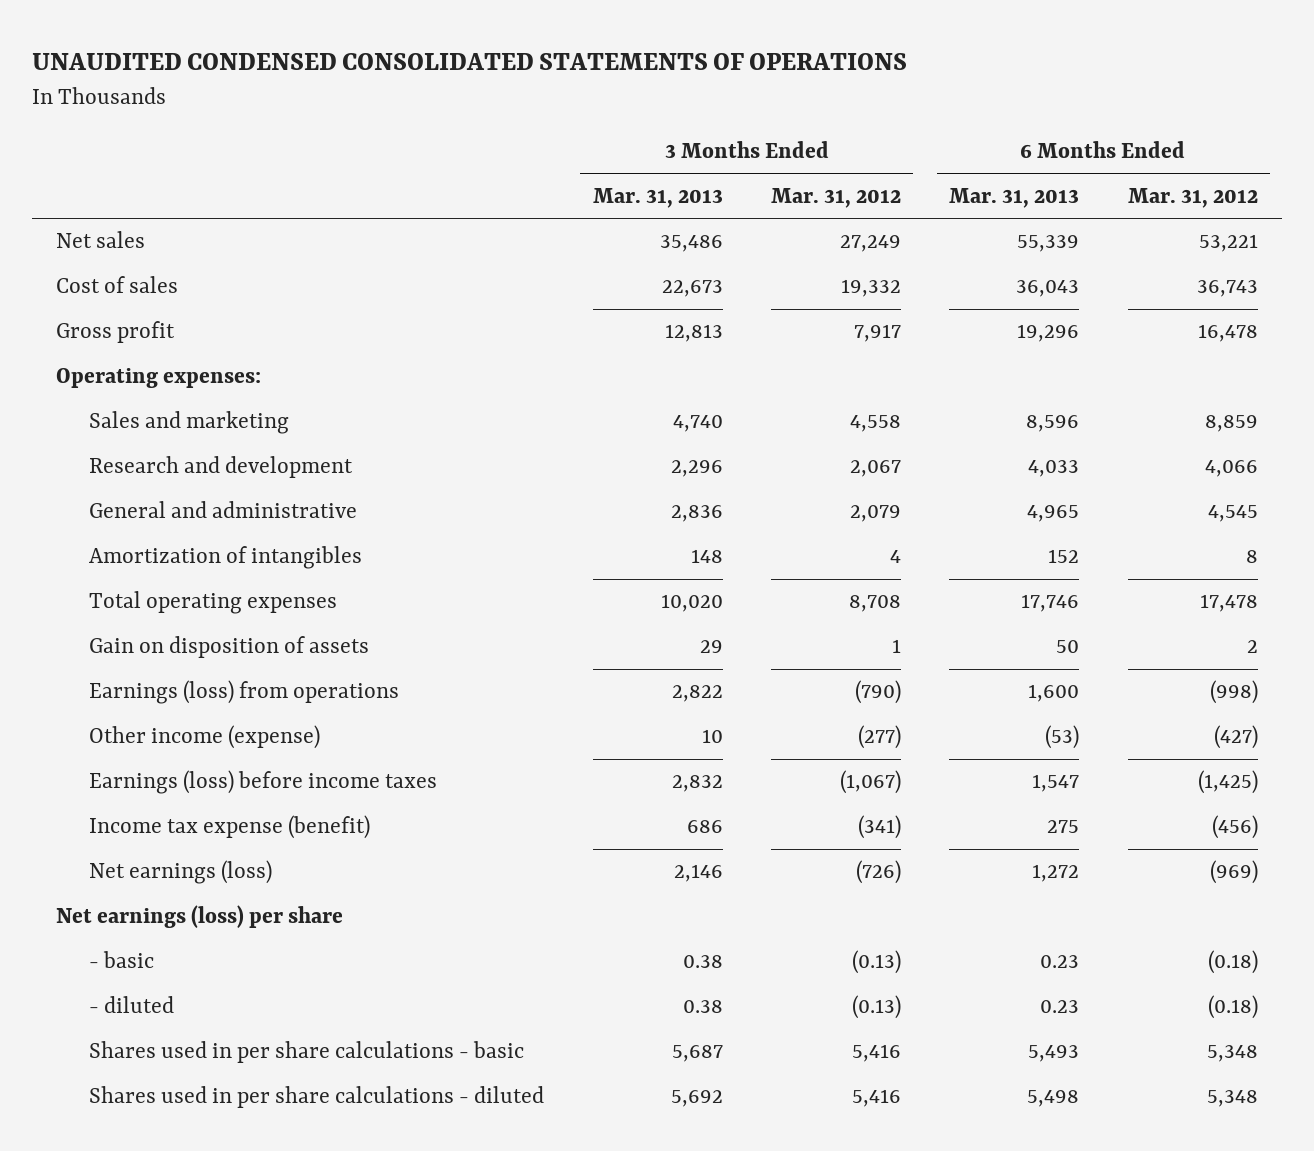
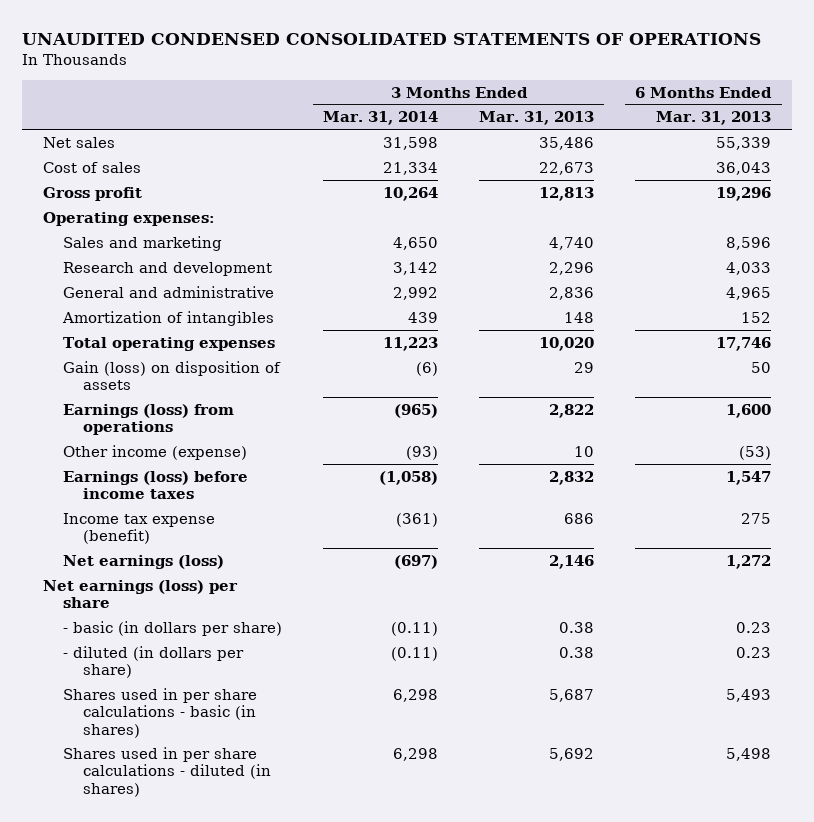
- | 3 Months Ended Mar. 31, 2013 | 3 Months Ended Mar. 31, 2012 | 6 Months Ended Mar. 31, 2013 | 6 Months Ended Mar. 31, 2012
+ | 3 Months Ended Mar. 31, 2014 | 3 Months Ended Mar. 31, 2013 | 6 Months Ended Mar. 31, 2013
- Gain on disposition of assets | 29 | 1 | 50 | 2
+ Gain (loss) on disposition of assets | (6) | 29 | 50
- - basic | 0.38 | (0.13) | 0.23 | (0.18)
- - diluted | 0.38 | (0.13) | 0.23 | (0.18)
- Shares used in per share calculations - basic | 5,687 | 5,416 | 5,493 | 5,348
- Shares used in per share calculations - diluted | 5,692 | 5,416 | 5,498 | 5,348
+ - basic (in dollars per share) | (0.11) | 0.38 | 0.23
+ - diluted (in dollars per share) | (0.11) | 0.38 | 0.23
+ Shares used in per share calculations - basic (in shares) | 6,298 | 5,687 | 5,493
+ Shares used in per share calculations - diluted (in shares) | 6,298 | 5,692 | 5,498

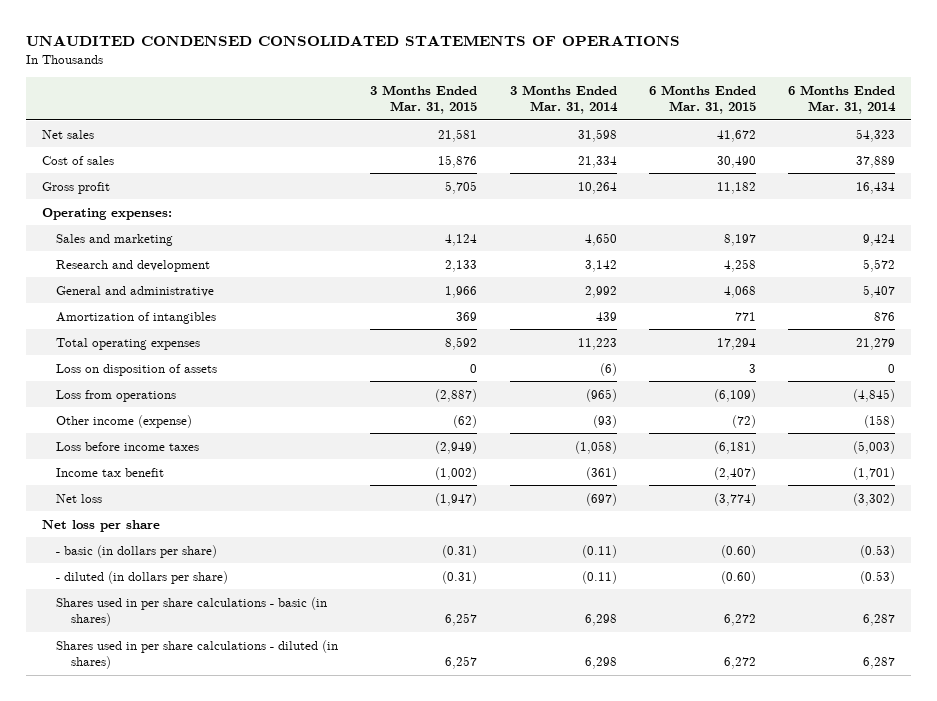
- | 3 Months Ended Mar. 31, 2014 | 3 Months Ended Mar. 31, 2013 | 6 Months Ended Mar. 31, 2013
+ | 3 Months Ended Mar. 31, 2015 | 3 Months Ended Mar. 31, 2014 | 6 Months Ended Mar. 31, 2015 | 6 Months Ended Mar. 31, 2014
- Gain (loss) on disposition of assets | (6) | 29 | 50
- Earnings (loss) from operations | (965) | 2,822 | 1,600
+ Loss on disposition of assets | 0 | (6) | 3 | 0
+ Loss from operations | (2,887) | (965) | (6,109) | (4,845)
- Earnings (loss) before income taxes | (1,058) | 2,832 | 1,547
- Income tax expense (benefit) | (361) | 686 | 275
- Net earnings (loss) | (697) | 2,146 | 1,272
- Net earnings (loss) per share
+ Loss before income taxes | (2,949) | (1,058) | (6,181) | (5,003)
+ Income tax benefit | (1,002) | (361) | (2,407) | (1,701)
+ Net loss | (1,947) | (697) | (3,774) | (3,302)
+ Net loss per share

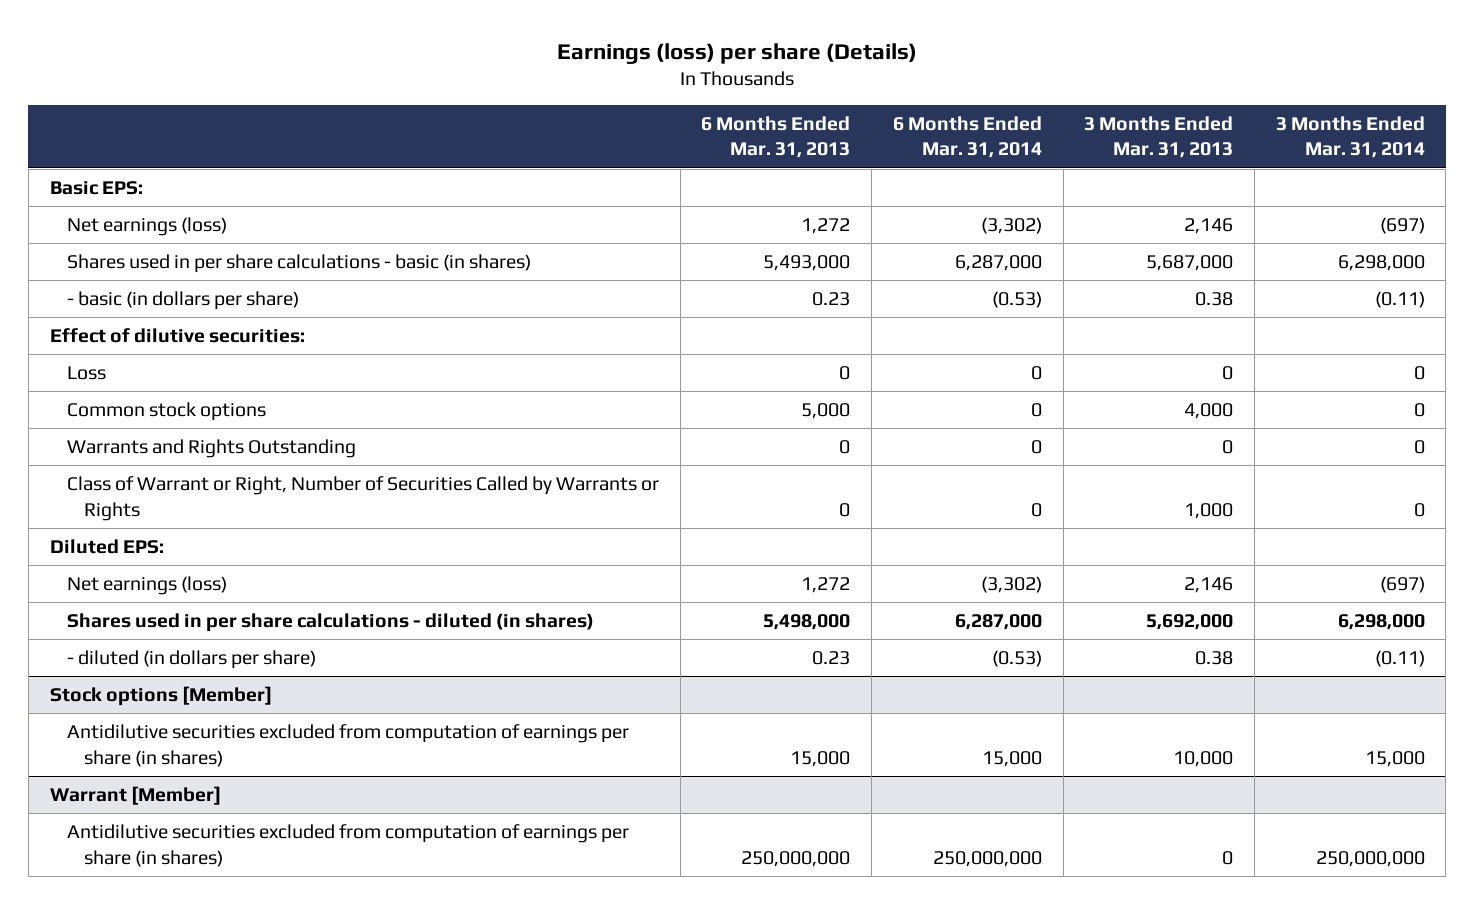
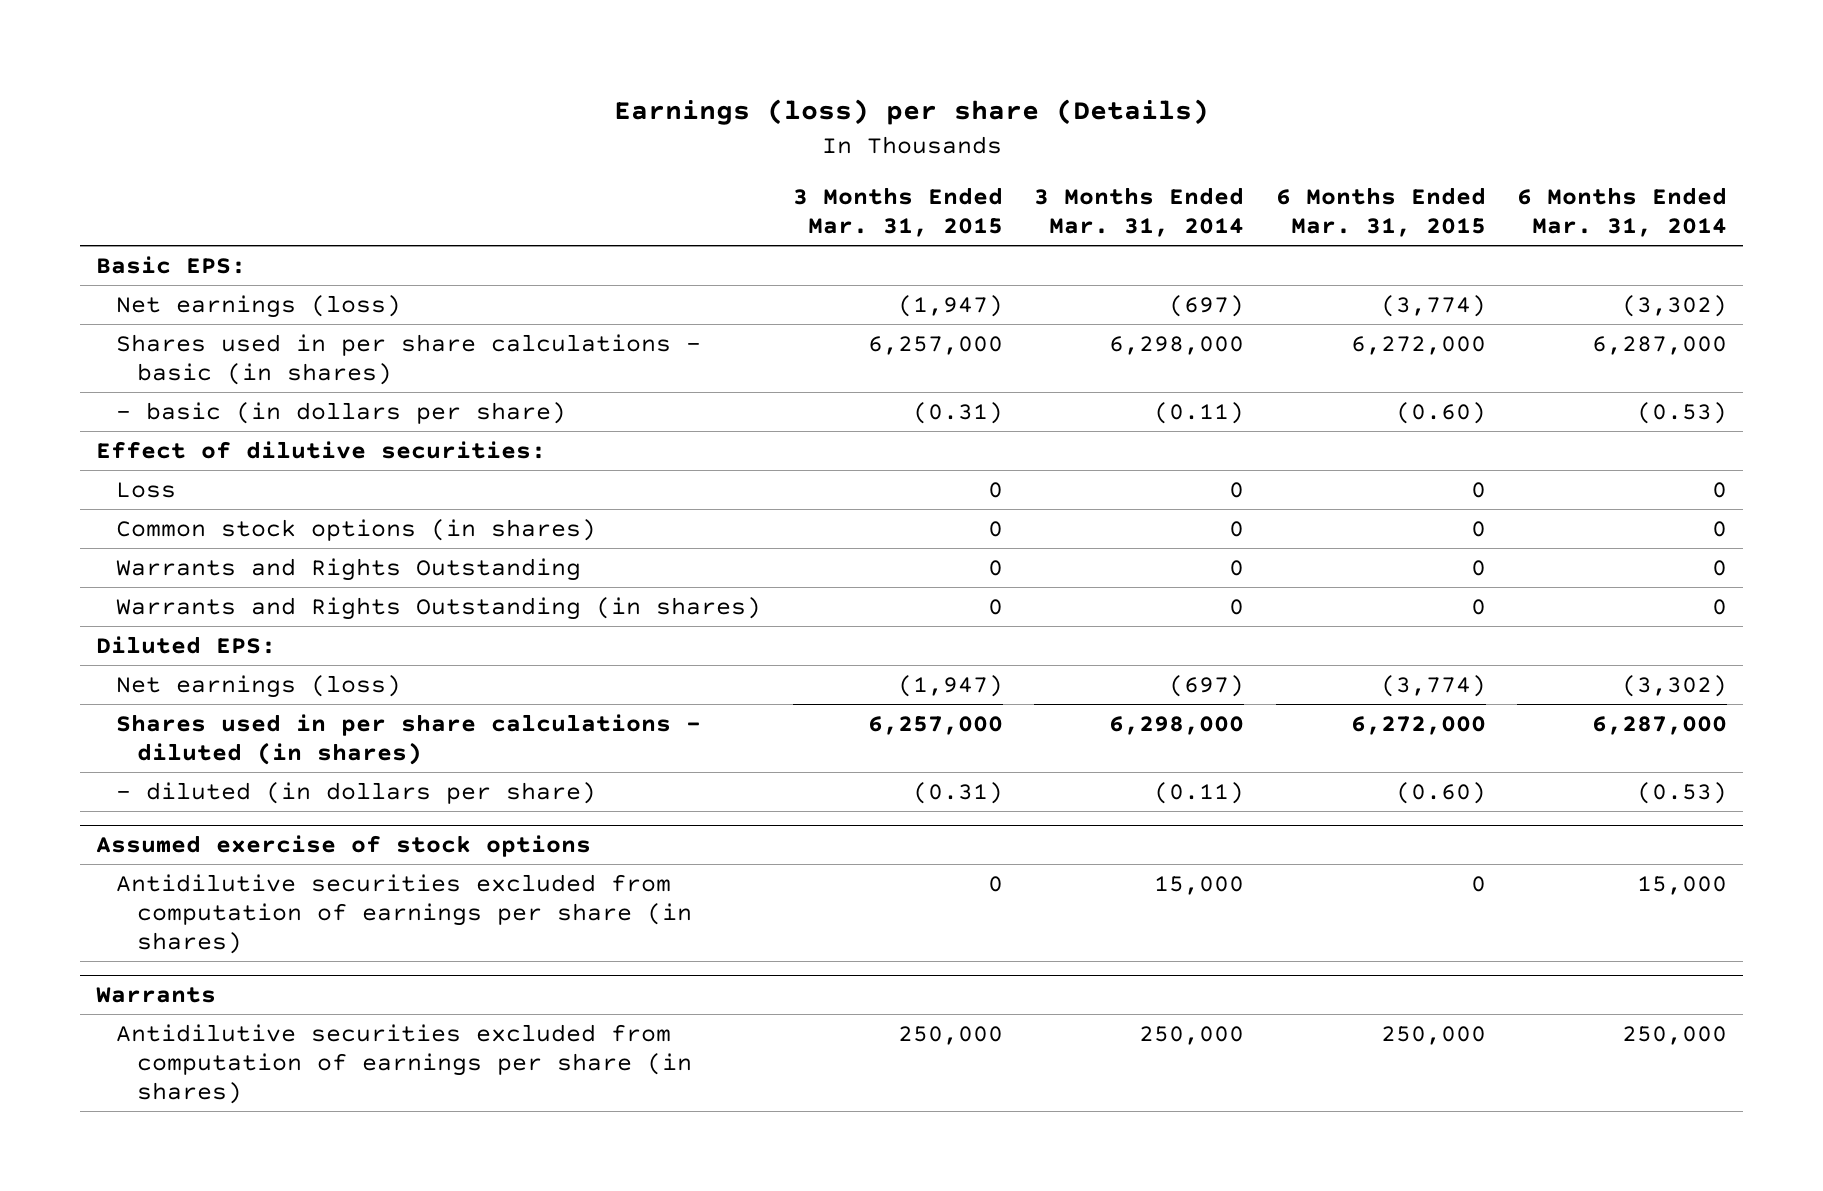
- | 6 Months Ended Mar. 31, 2013 | 6 Months Ended Mar. 31, 2014 | 3 Months Ended Mar. 31, 2013 | 3 Months Ended Mar. 31, 2014
+ | 3 Months Ended Mar. 31, 2015 | 3 Months Ended Mar. 31, 2014 | 6 Months Ended Mar. 31, 2015 | 6 Months Ended Mar. 31, 2014
- Common stock options | 5,000 | 0 | 4,000 | 0
+ Common stock options (in shares) | 0 | 0 | 0 | 0
- Class of Warrant or Right, Number of Securities Called by Warrants or Rights | 0 | 0 | 1,000 | 0
+ Warrants and Rights Outstanding (in shares) | 0 | 0 | 0 | 0
- Stock options [Member]
+ Assumed exercise of stock options
- Warrant [Member]
- Antidilutive securities excluded from computation of earnings per share (in shares) | 250,000,000 | 250,000,000 | 0 | 250,000,000
+ Warrants
+ Antidilutive securities excluded from computation of earnings per share (in shares) | 250,000 | 250,000 | 250,000 | 250,000

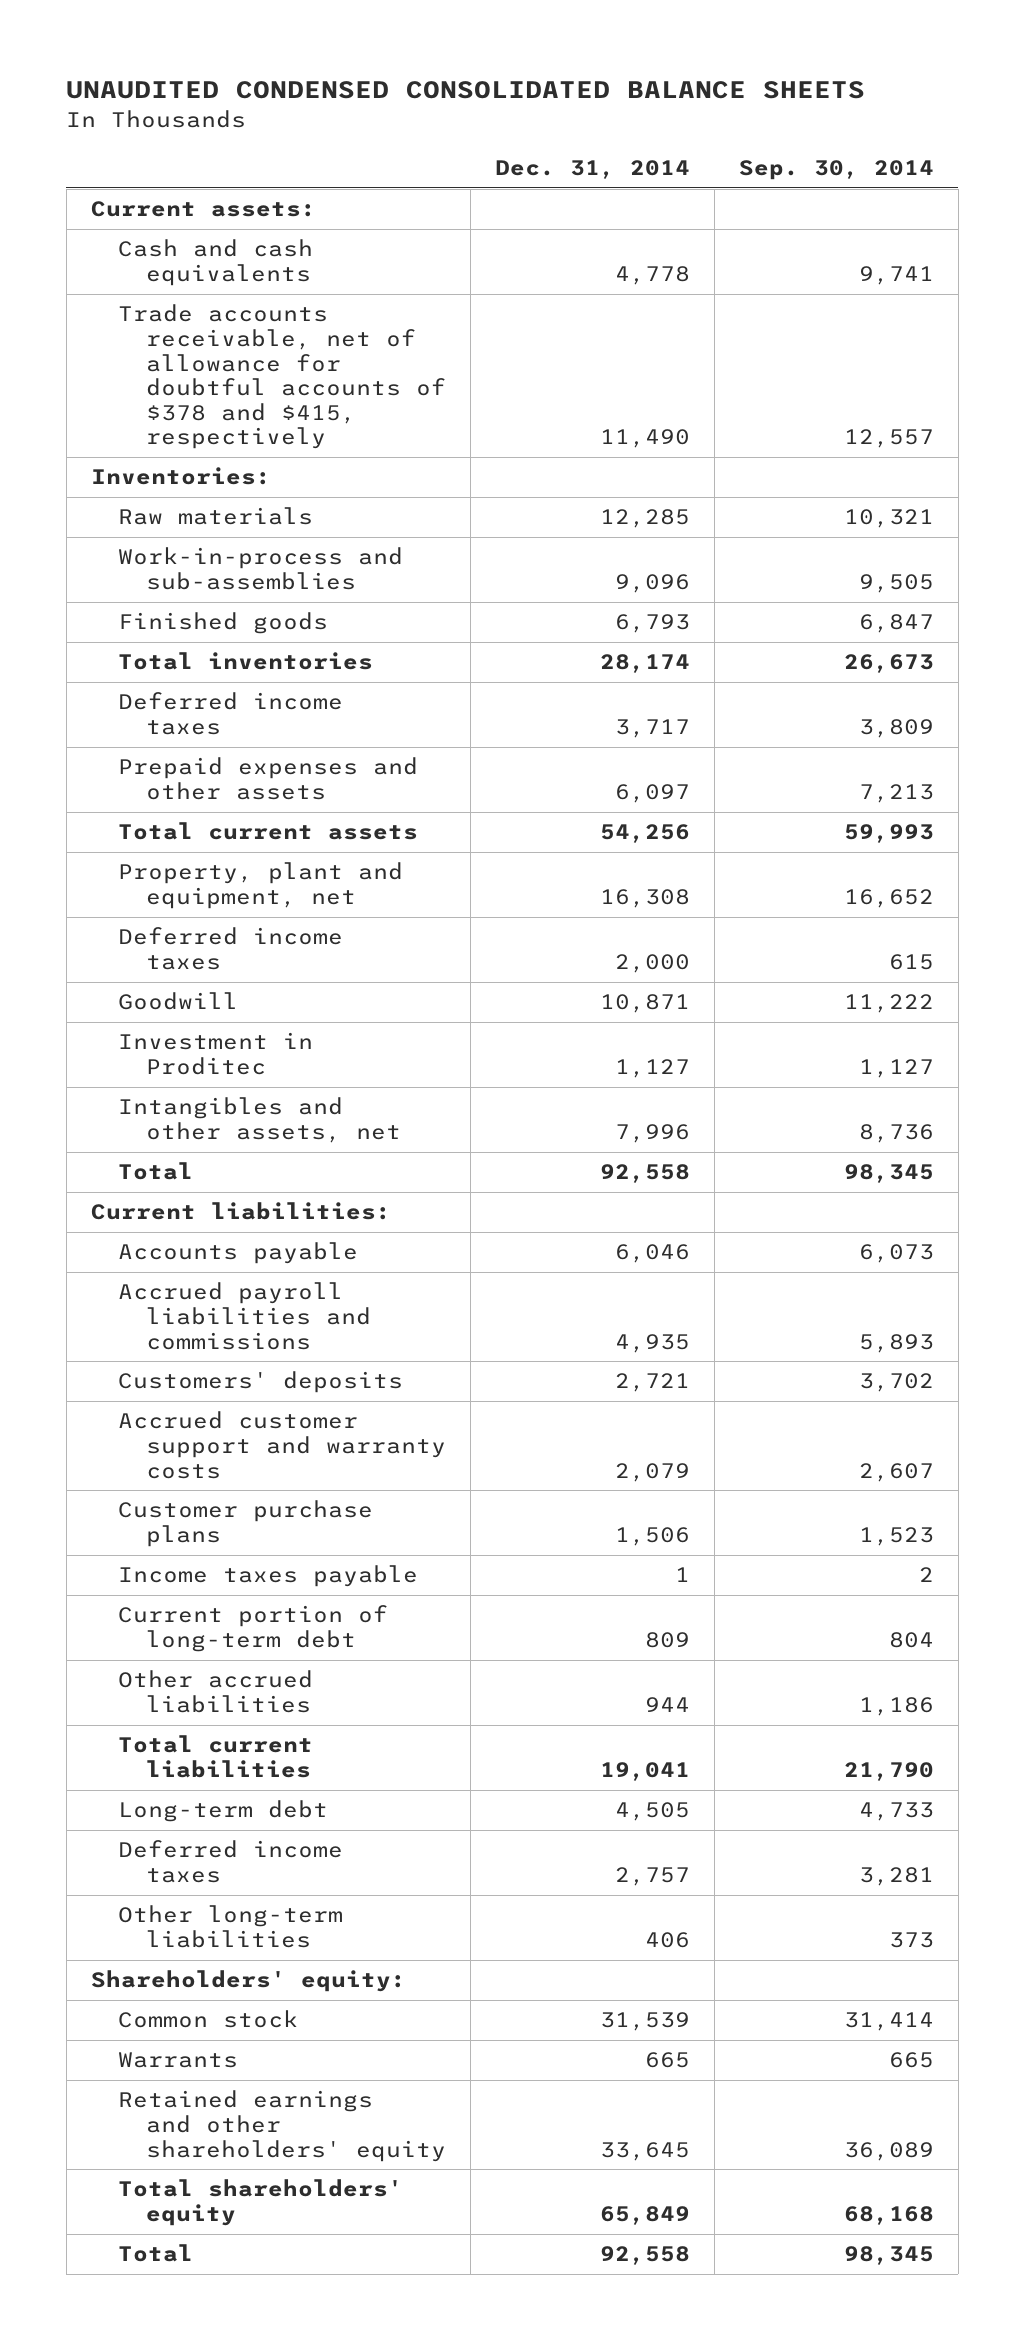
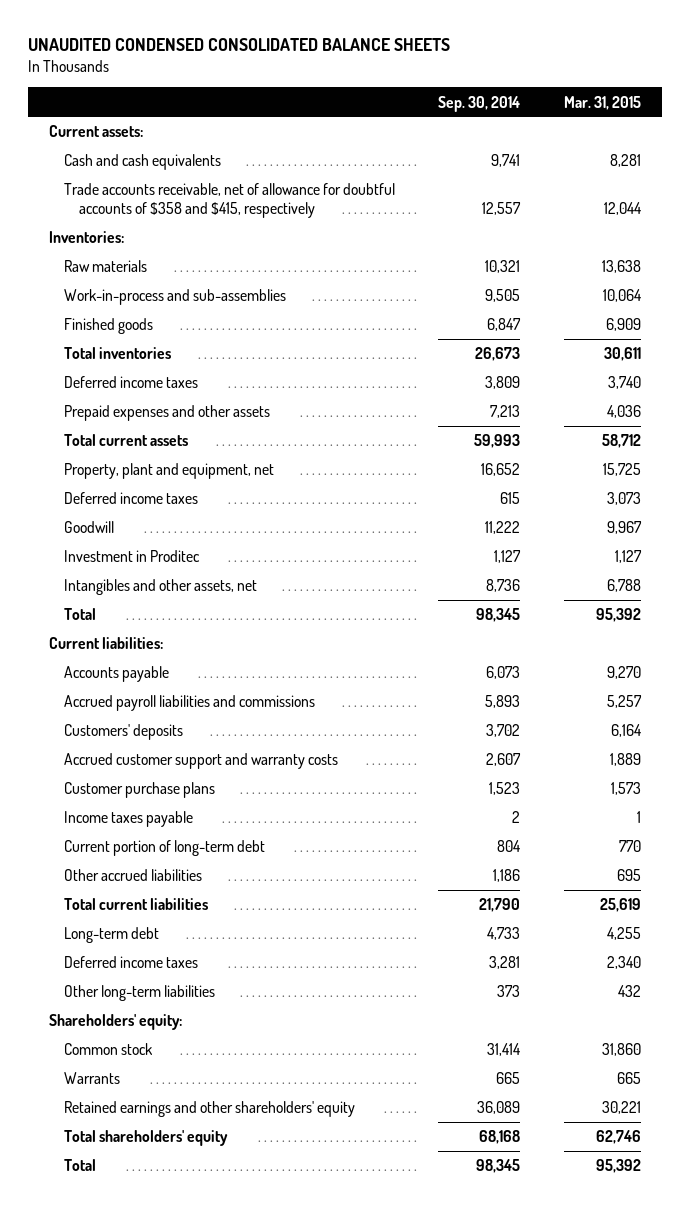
- | Dec. 31, 2014 | Sep. 30, 2014
+ | Sep. 30, 2014 | Mar. 31, 2015
- Trade accounts receivable, net of allowance for doubtful accounts of $378 and $415, respectively | 11,490 | 12,557
+ Trade accounts receivable, net of allowance for doubtful accounts of $358 and $415, respectively | 12,557 | 12,044

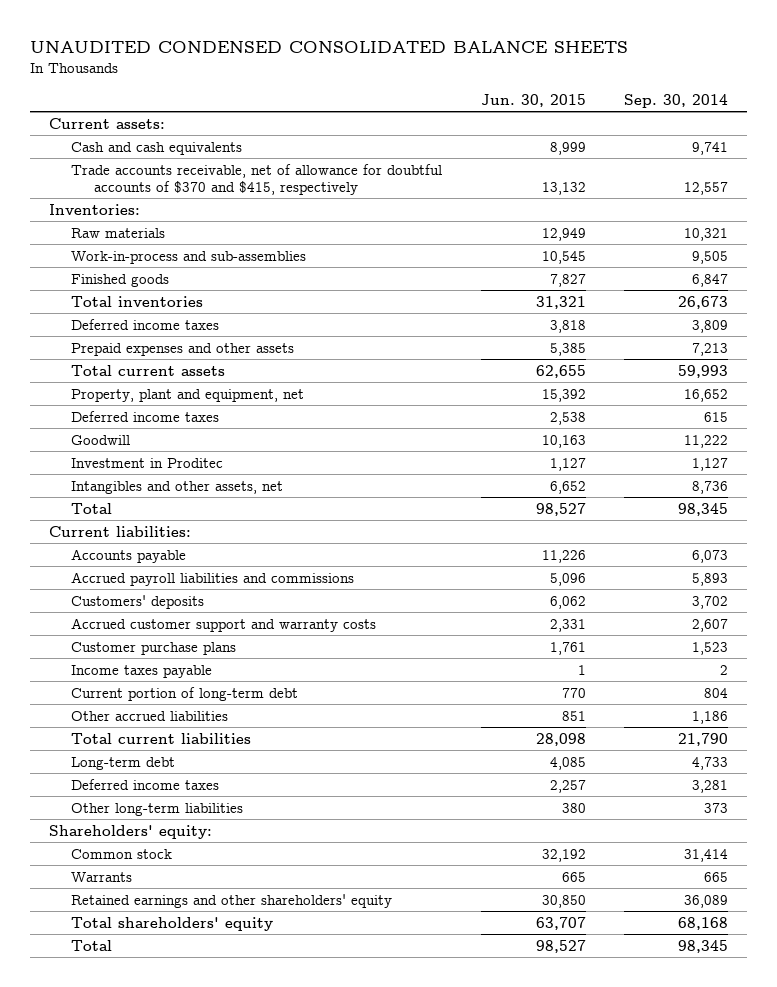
- | Sep. 30, 2014 | Mar. 31, 2015
+ | Jun. 30, 2015 | Sep. 30, 2014
- Trade accounts receivable, net of allowance for doubtful accounts of $358 and $415, respectively | 12,557 | 12,044
+ Trade accounts receivable, net of allowance for doubtful accounts of $370 and $415, respectively | 13,132 | 12,557

